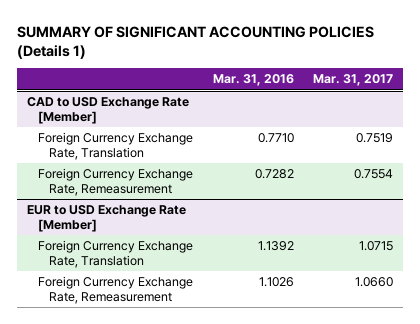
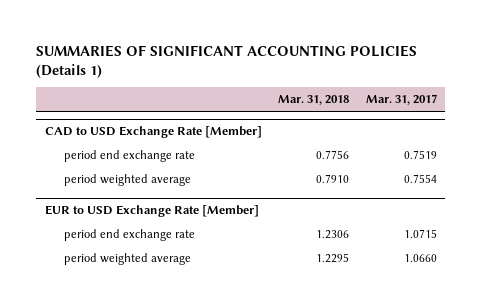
- SUMMARY OF SIGNIFICANT ACCOUNTING POLICIES (Details 1)
+ SUMMARIES OF SIGNIFICANT ACCOUNTING POLICIES (Details 1)
- | Mar. 31, 2016 | Mar. 31, 2017
+ | Mar. 31, 2018 | Mar. 31, 2017
@ CAD to USD Exchange Rate [Member]
- Foreign Currency Exchange Rate, Translation | 0.7710 | 0.7519
- Foreign Currency Exchange Rate, Remeasurement | 0.7282 | 0.7554
+ period end exchange rate | 0.7756 | 0.7519
+ period weighted average | 0.7910 | 0.7554
@ EUR to USD Exchange Rate [Member]
- Foreign Currency Exchange Rate, Translation | 1.1392 | 1.0715
- Foreign Currency Exchange Rate, Remeasurement | 1.1026 | 1.0660
+ period end exchange rate | 1.2306 | 1.0715
+ period weighted average | 1.2295 | 1.0660

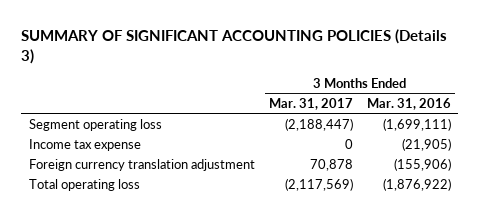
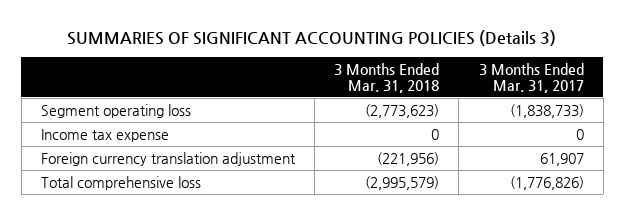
- SUMMARY OF SIGNIFICANT ACCOUNTING POLICIES (Details 3)
+ SUMMARIES OF SIGNIFICANT ACCOUNTING POLICIES (Details 3)
- | 3 Months Ended Mar. 31, 2017 | 3 Months Ended Mar. 31, 2016
+ | 3 Months Ended Mar. 31, 2018 | 3 Months Ended Mar. 31, 2017
- Segment operating loss | (2,188,447) | (1,699,111)
+ Segment operating loss | (2,773,623) | (1,838,733)
- Foreign currency translation adjustment | 70,878 | (155,906)
- Total operating loss | (2,117,569) | (1,876,922)
+ Foreign currency translation adjustment | (221,956) | 61,907
+ Total comprehensive loss | (2,995,579) | (1,776,826)

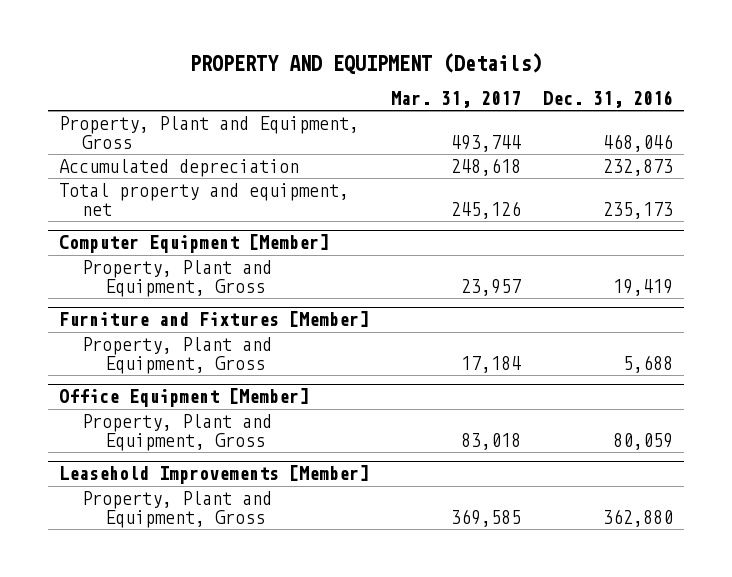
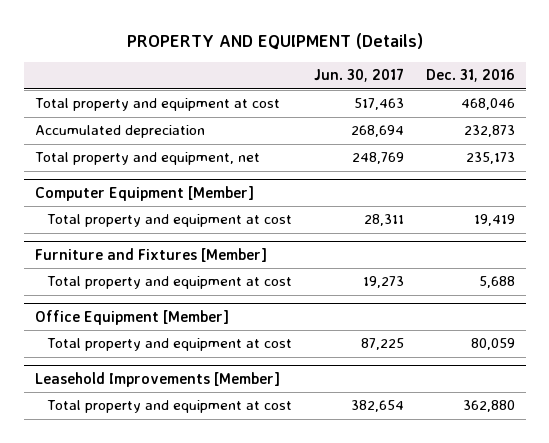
- | Mar. 31, 2017 | Dec. 31, 2016
+ | Jun. 30, 2017 | Dec. 31, 2016
- Property, Plant and Equipment, Gross | 493,744 | 468,046
+ Total property and equipment at cost | 517,463 | 468,046
@ Computer Equipment [Member]
- Property, Plant and Equipment, Gross | 23,957 | 19,419
+ Total property and equipment at cost | 28,311 | 19,419
@ Furniture and Fixtures [Member]
- Property, Plant and Equipment, Gross | 17,184 | 5,688
+ Total property and equipment at cost | 19,273 | 5,688
@ Office Equipment [Member]
- Property, Plant and Equipment, Gross | 83,018 | 80,059
+ Total property and equipment at cost | 87,225 | 80,059
@ Leasehold Improvements [Member]
- Property, Plant and Equipment, Gross | 369,585 | 362,880
+ Total property and equipment at cost | 382,654 | 362,880

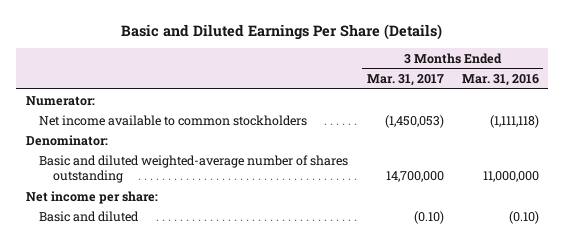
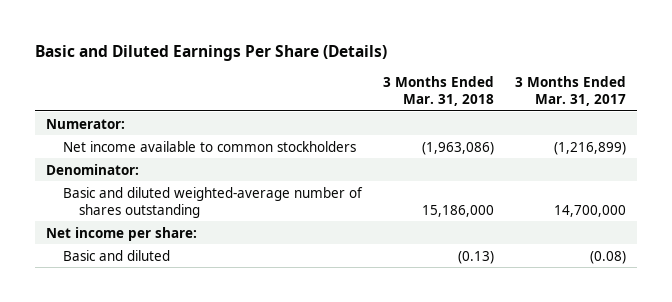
- | 3 Months Ended Mar. 31, 2017 | 3 Months Ended Mar. 31, 2016
+ | 3 Months Ended Mar. 31, 2018 | 3 Months Ended Mar. 31, 2017
- Net income available to common stockholders | (1,450,053) | (1,111,118)
+ Net income available to common stockholders | (1,963,086) | (1,216,899)
- Basic and diluted | (0.10) | (0.10)
+ Basic and diluted | (0.13) | (0.08)

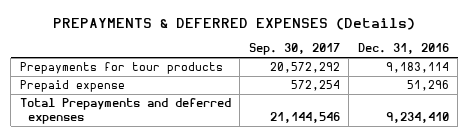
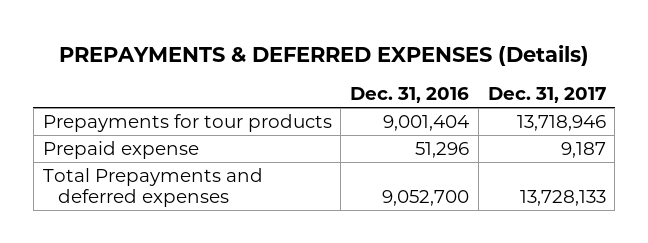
- | Sep. 30, 2017 | Dec. 31, 2016
+ | Dec. 31, 2016 | Dec. 31, 2017
- Prepayments for tour products | 20,572,292 | 9,183,114
+ Prepayments for tour products | 9,001,404 | 13,718,946
- Total Prepayments and deferred expenses | 21,144,546 | 9,234,410
+ Total Prepayments and deferred expenses | 9,052,700 | 13,728,133

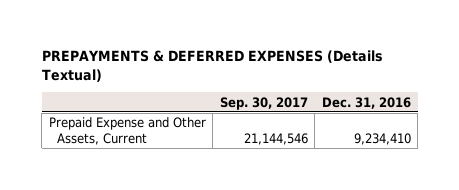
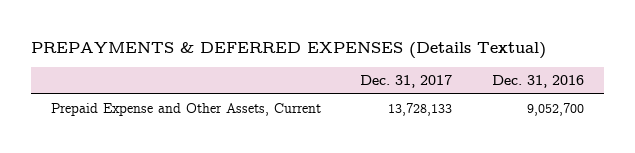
- | Sep. 30, 2017 | Dec. 31, 2016
+ | Dec. 31, 2017 | Dec. 31, 2016
- Prepaid Expense and Other Assets, Current | 21,144,546 | 9,234,410
+ Prepaid Expense and Other Assets, Current | 13,728,133 | 9,052,700

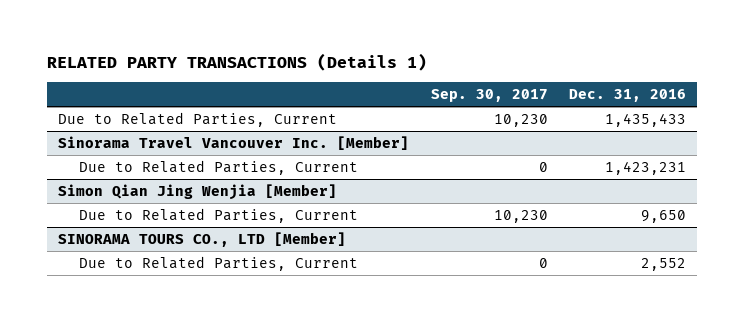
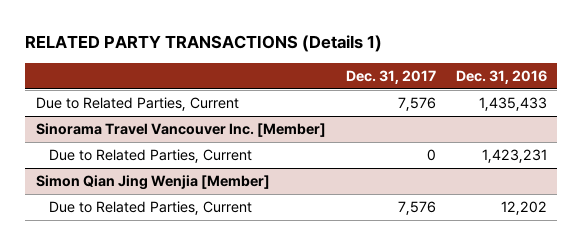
- | Sep. 30, 2017 | Dec. 31, 2016
+ | Dec. 31, 2017 | Dec. 31, 2016
@ Simon Qian Jing Wenjia [Member]
- Due to Related Parties, Current | 10,230 | 9,650
- SINORAMA TOURS CO., LTD [Member]
- Due to Related Parties, Current | 0 | 2,552
@ Simon Qian Jing Wenjia [Member]
+ Due to Related Parties, Current | 7,576 | 12,202

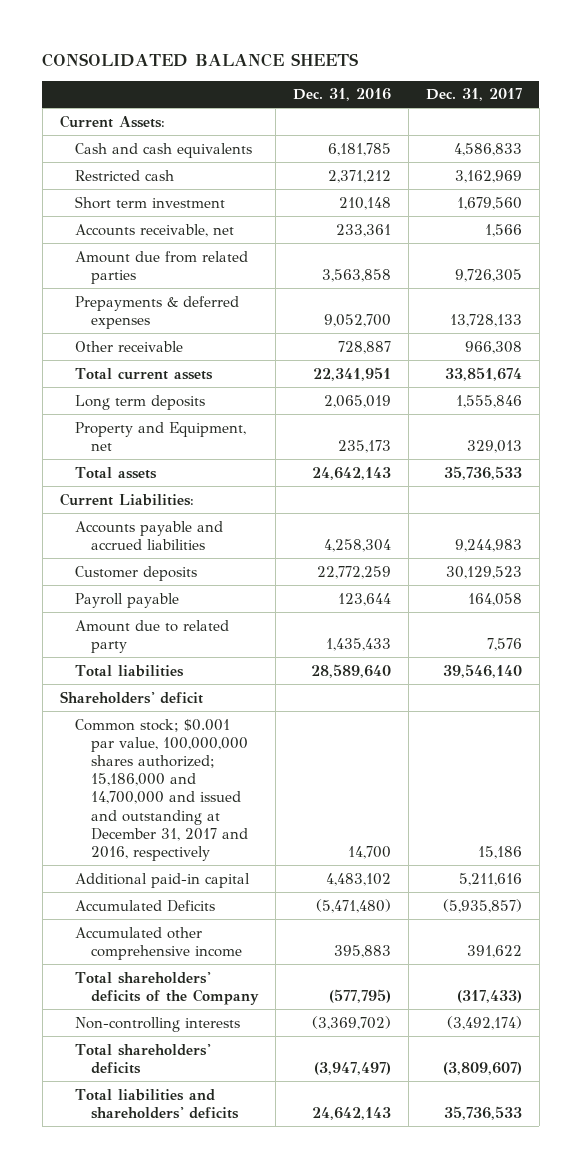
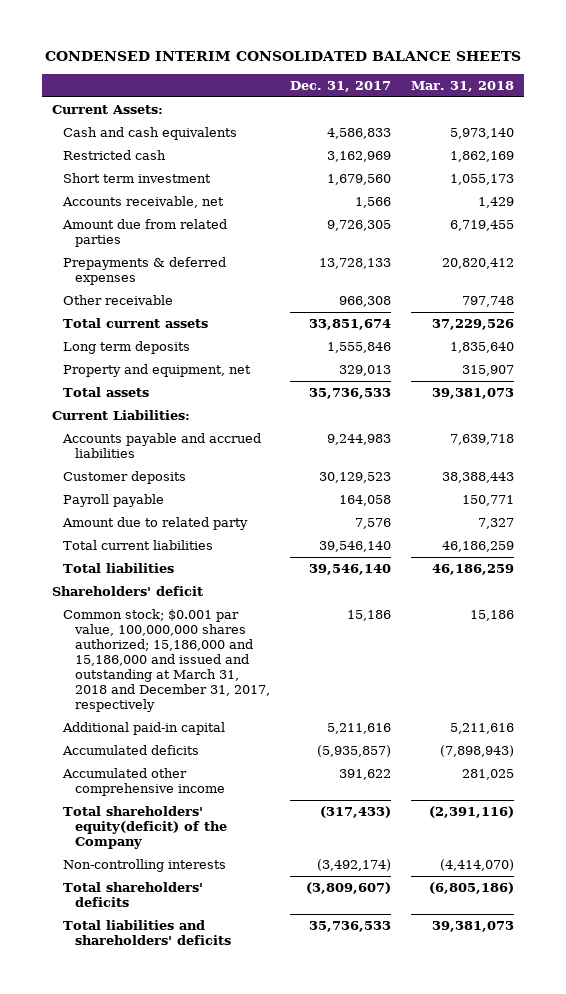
- CONSOLIDATED BALANCE SHEETS
+ CONDENSED INTERIM CONSOLIDATED BALANCE SHEETS
- | Dec. 31, 2016 | Dec. 31, 2017
+ | Dec. 31, 2017 | Mar. 31, 2018
- Property and Equipment, net | 235,173 | 329,013
+ Property and equipment, net | 329,013 | 315,907
+ Total current liabilities | 39,546,140 | 46,186,259
- Common stock; $0.001 par value, 100,000,000 shares authorized; 15,186,000 and 14,700,000 and issued and outstanding at December 31, 2017 and 2016, respectively | 14,700 | 15,186
+ Common stock; $0.001 par value, 100,000,000 shares authorized; 15,186,000 and 15,186,000 and issued and outstanding at March 31, 2018 and December 31, 2017, respectively | 15,186 | 15,186
- Accumulated Deficits | (5,471,480) | (5,935,857)
+ Accumulated deficits | (5,935,857) | (7,898,943)
- Total shareholders' deficits of the Company | (577,795) | (317,433)
+ Total shareholders' equity(deficit) of the Company | (317,433) | (2,391,116)

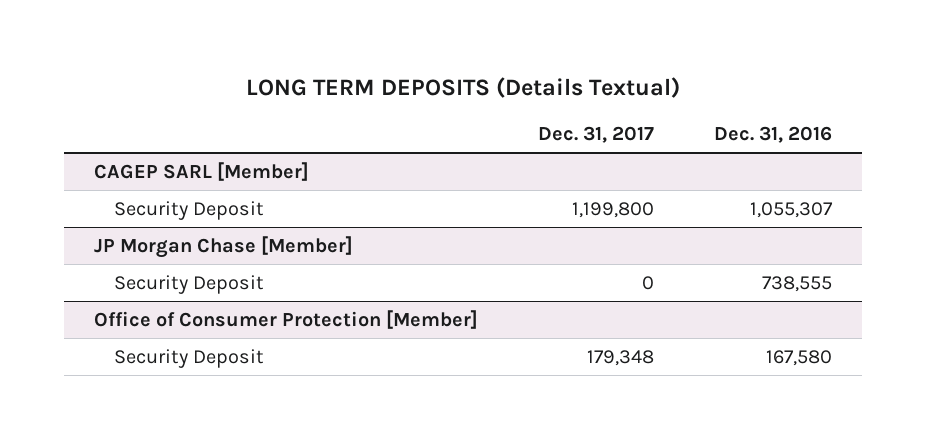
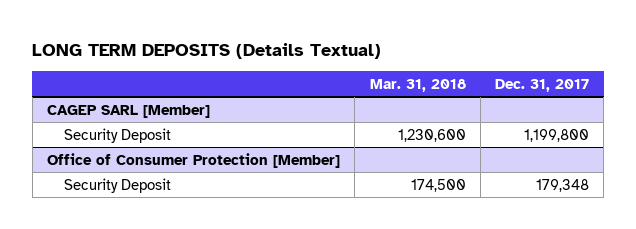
- | Dec. 31, 2017 | Dec. 31, 2016
+ | Mar. 31, 2018 | Dec. 31, 2017
- JP Morgan Chase [Member]
- Security Deposit | 0 | 738,555

